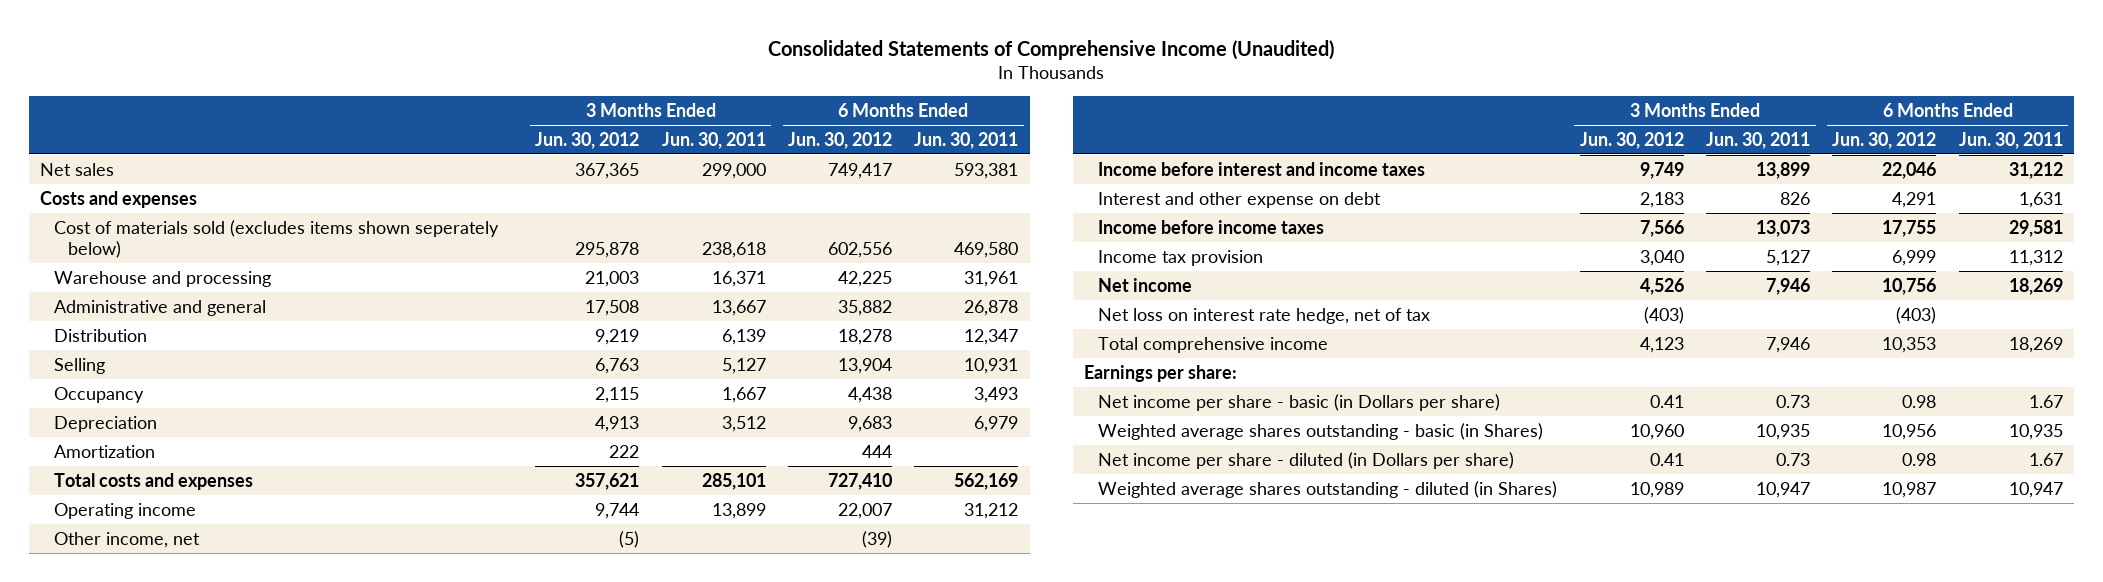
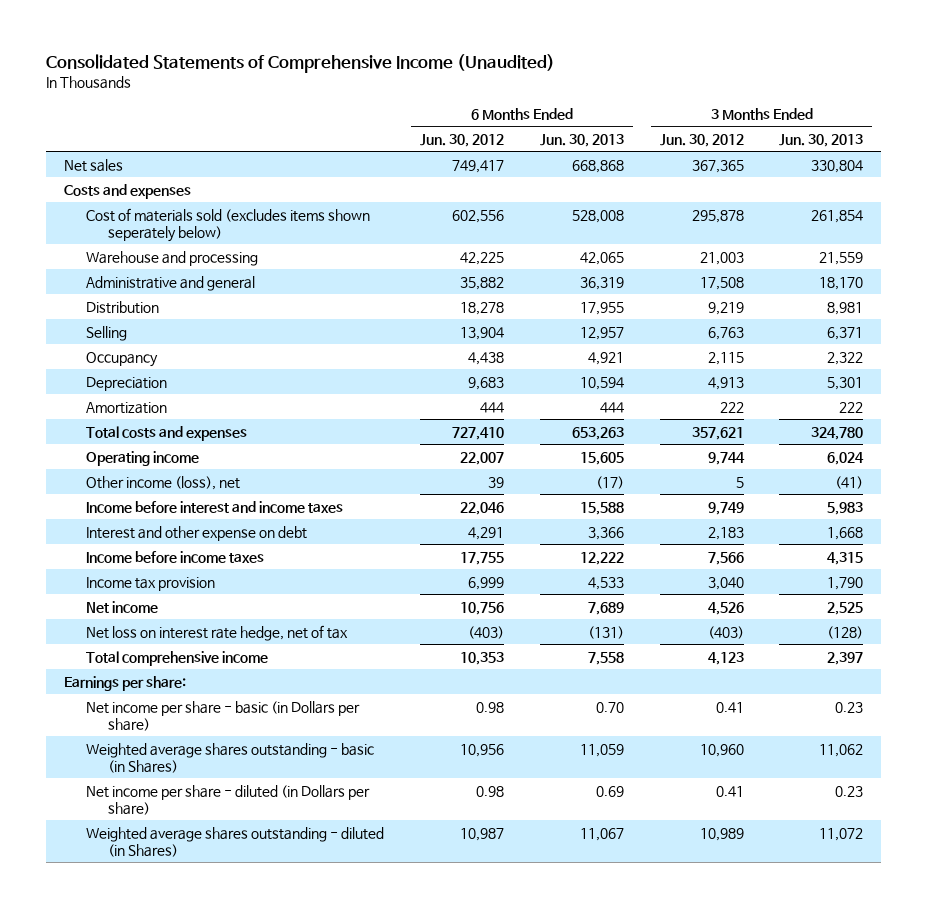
- | 3 Months Ended Jun. 30, 2012 | 3 Months Ended Jun. 30, 2011 | 6 Months Ended Jun. 30, 2012 | 6 Months Ended Jun. 30, 2011
+ | 6 Months Ended Jun. 30, 2012 | 6 Months Ended Jun. 30, 2013 | 3 Months Ended Jun. 30, 2012 | 3 Months Ended Jun. 30, 2013
- Other income, net | (5) | | (39) |
+ Other income (loss), net | 39 | (17) | 5 | (41)

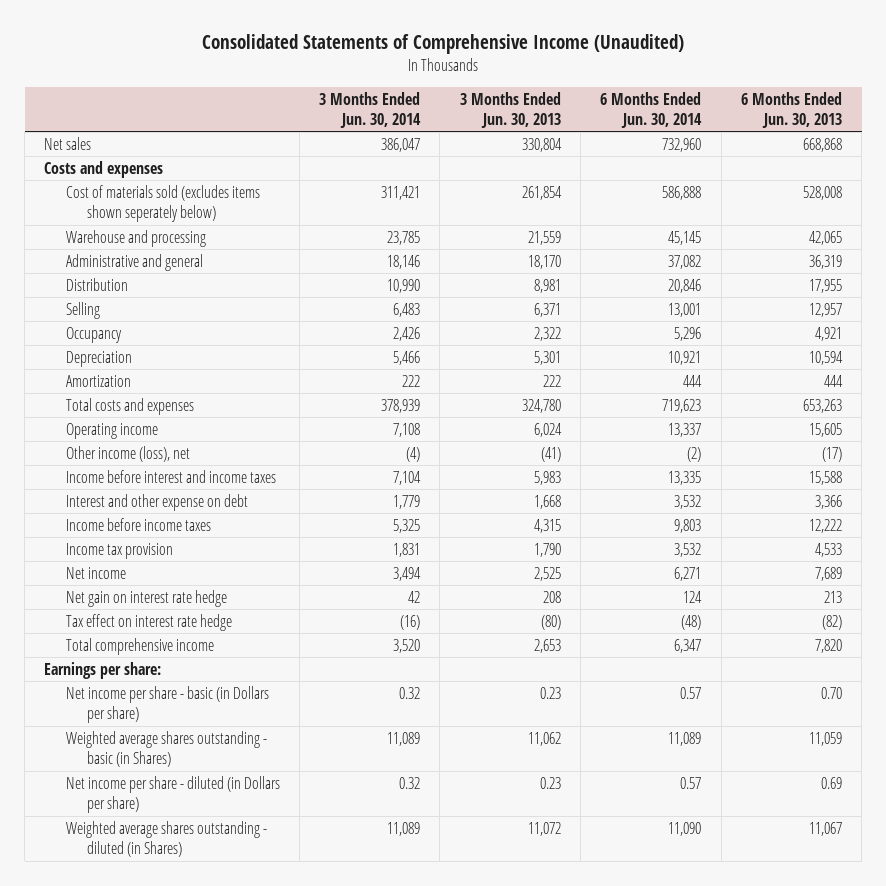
- | 6 Months Ended Jun. 30, 2012 | 6 Months Ended Jun. 30, 2013 | 3 Months Ended Jun. 30, 2012 | 3 Months Ended Jun. 30, 2013
+ | 3 Months Ended Jun. 30, 2014 | 3 Months Ended Jun. 30, 2013 | 6 Months Ended Jun. 30, 2014 | 6 Months Ended Jun. 30, 2013
- Net loss on interest rate hedge, net of tax | (403) | (131) | (403) | (128)
- Total comprehensive income | 10,353 | 7,558 | 4,123 | 2,397
+ Net gain on interest rate hedge | 42 | 208 | 124 | 213
+ Tax effect on interest rate hedge | (16) | (80) | (48) | (82)
+ Total comprehensive income | 3,520 | 2,653 | 6,347 | 7,820

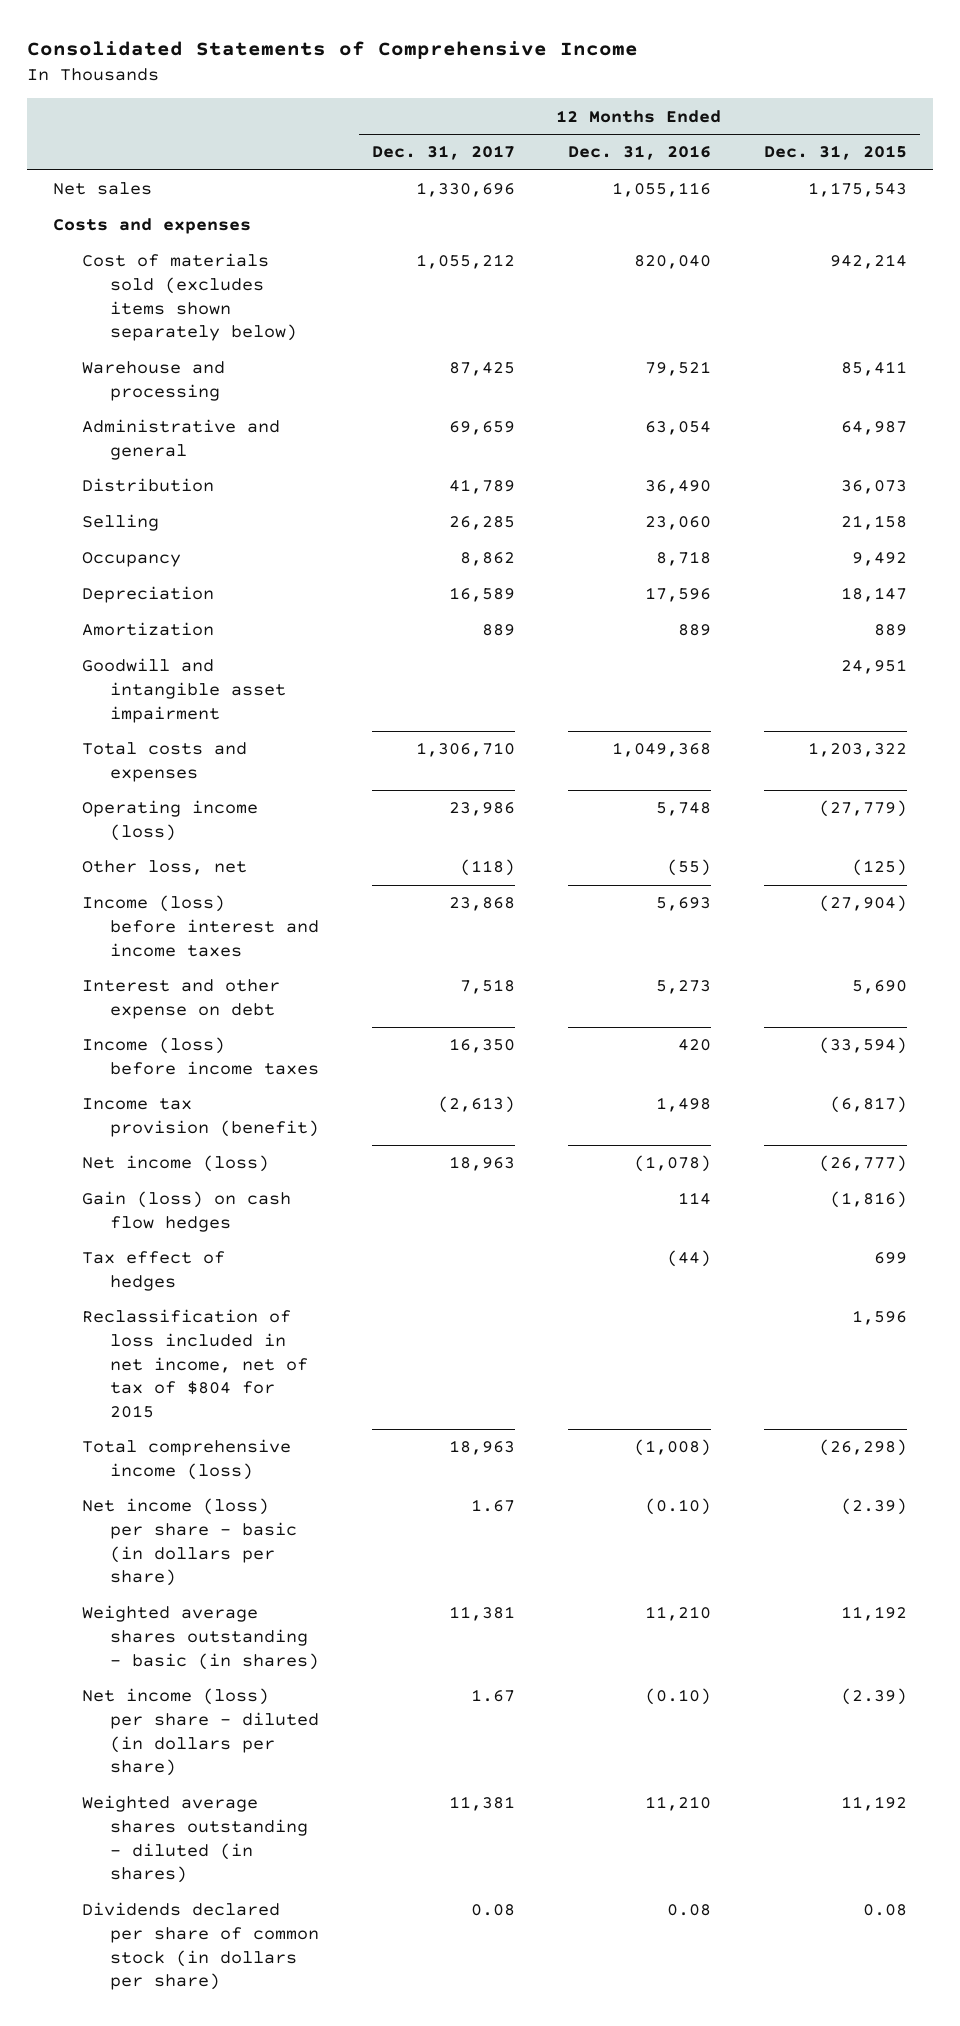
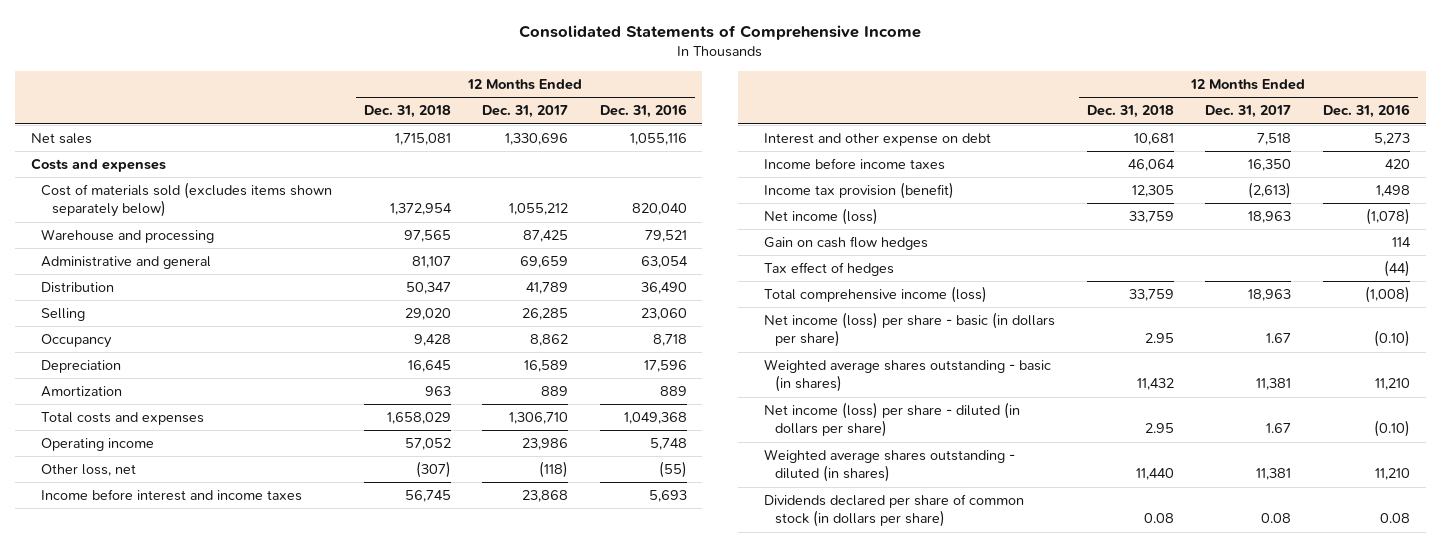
- | 12 Months Ended Dec. 31, 2017 | 12 Months Ended Dec. 31, 2016 | 12 Months Ended Dec. 31, 2015
+ | 12 Months Ended Dec. 31, 2018 | 12 Months Ended Dec. 31, 2017 | 12 Months Ended Dec. 31, 2016
- Goodwill and intangible asset impairment | | | 24,951
- Operating income (loss) | 23,986 | 5,748 | (27,779)
+ Operating income | 57,052 | 23,986 | 5,748
- Income (loss) before interest and income taxes | 23,868 | 5,693 | (27,904)
+ Income before interest and income taxes | 56,745 | 23,868 | 5,693
- Income (loss) before income taxes | 16,350 | 420 | (33,594)
+ Income before income taxes | 46,064 | 16,350 | 420
- Gain (loss) on cash flow hedges | | 114 | (1,816)
+ Gain on cash flow hedges | | | 114
- Reclassification of loss included in net income, net of tax of $804 for 2015 | | | 1,596

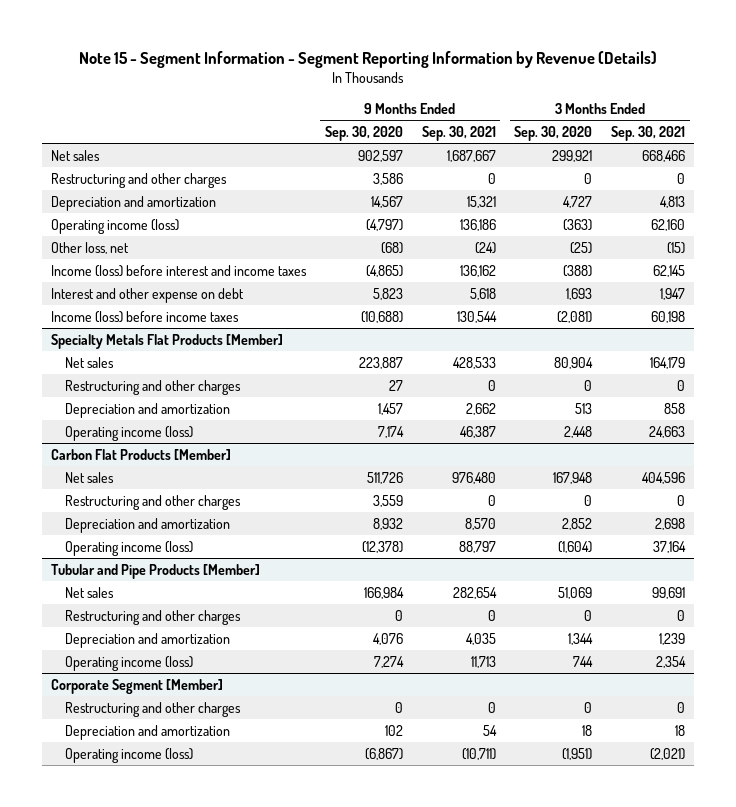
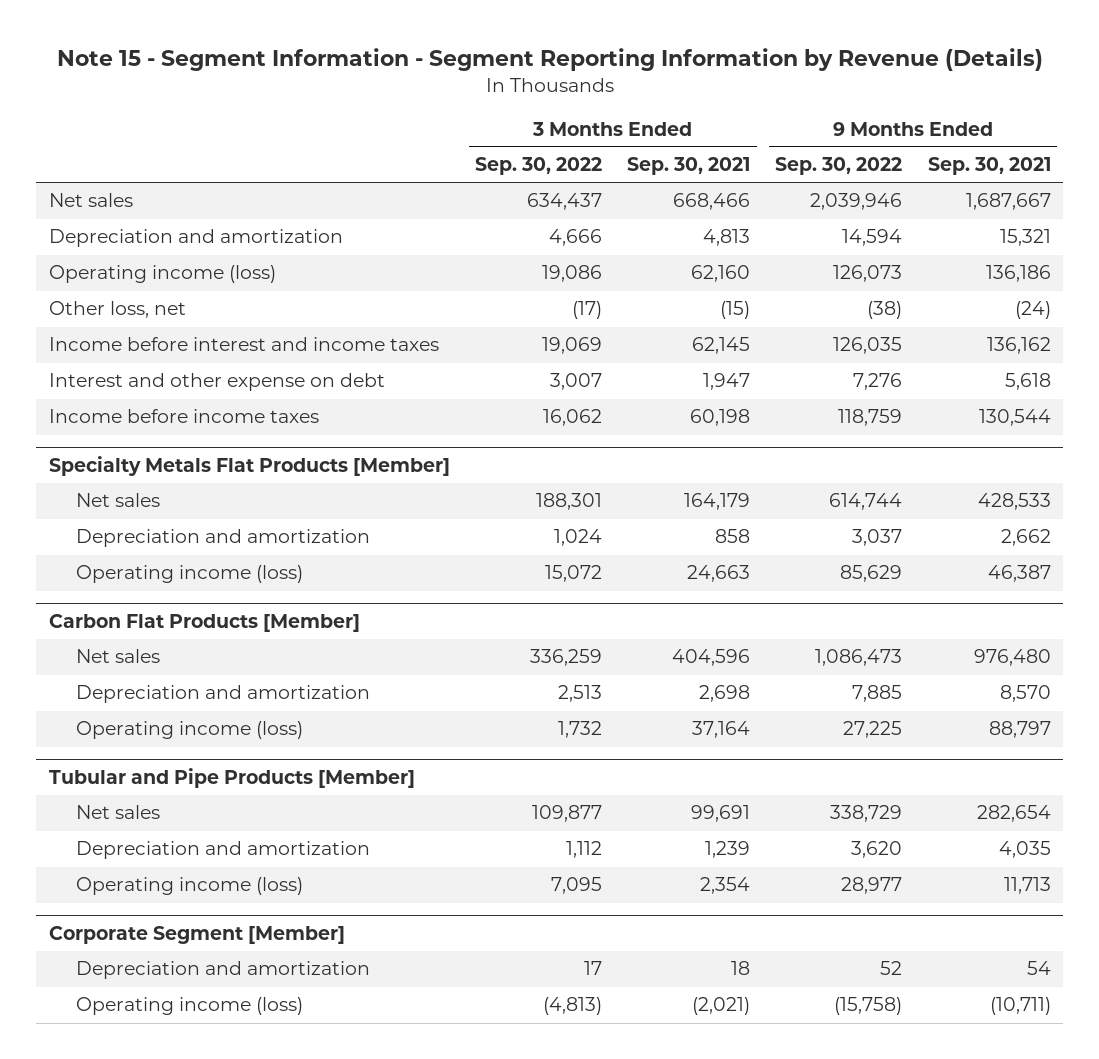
- | 9 Months Ended Sep. 30, 2020 | 9 Months Ended Sep. 30, 2021 | 3 Months Ended Sep. 30, 2020 | 3 Months Ended Sep. 30, 2021
+ | 3 Months Ended Sep. 30, 2022 | 3 Months Ended Sep. 30, 2021 | 9 Months Ended Sep. 30, 2022 | 9 Months Ended Sep. 30, 2021
- Restructuring and other charges | 3,586 | 0 | 0 | 0
- Income (loss) before interest and income taxes | (4,865) | 136,162 | (388) | 62,145
+ Income before interest and income taxes | 19,069 | 62,145 | 126,035 | 136,162
- Income (loss) before income taxes | (10,688) | 130,544 | (2,081) | 60,198
+ Income before income taxes | 16,062 | 60,198 | 118,759 | 130,544
@ Specialty Metals Flat Products [Member]
- Restructuring and other charges | 27 | 0 | 0 | 0
@ Carbon Flat Products [Member]
- Restructuring and other charges | 3,559 | 0 | 0 | 0
@ Tubular and Pipe Products [Member]
- Restructuring and other charges | 0 | 0 | 0 | 0
@ Corporate Segment [Member]
- Restructuring and other charges | 0 | 0 | 0 | 0

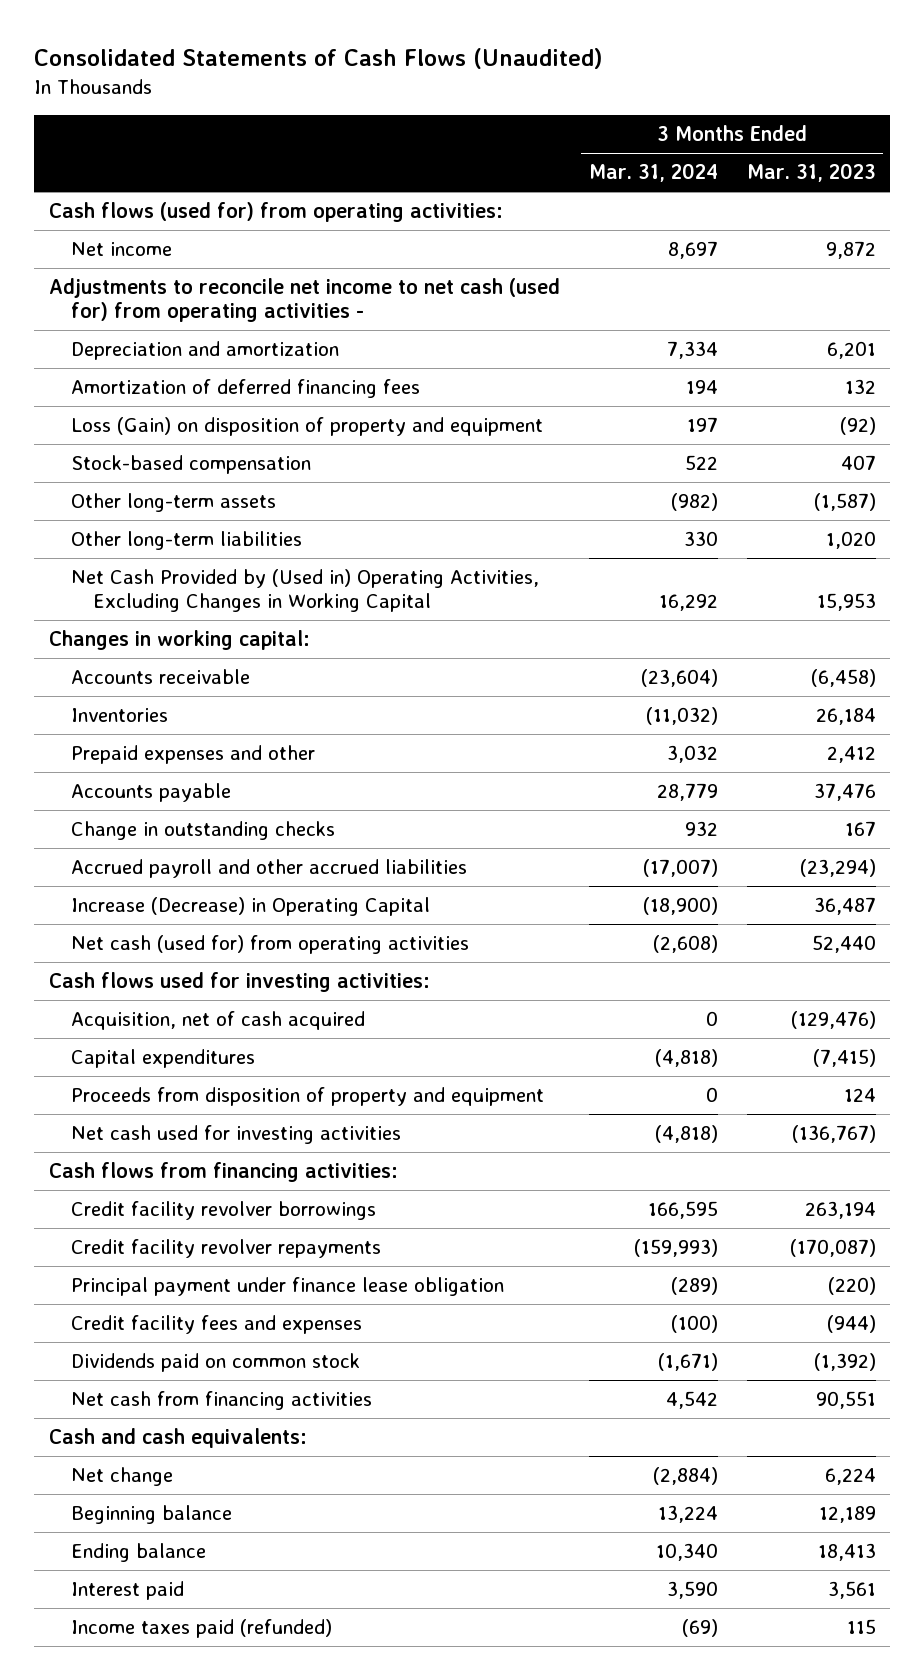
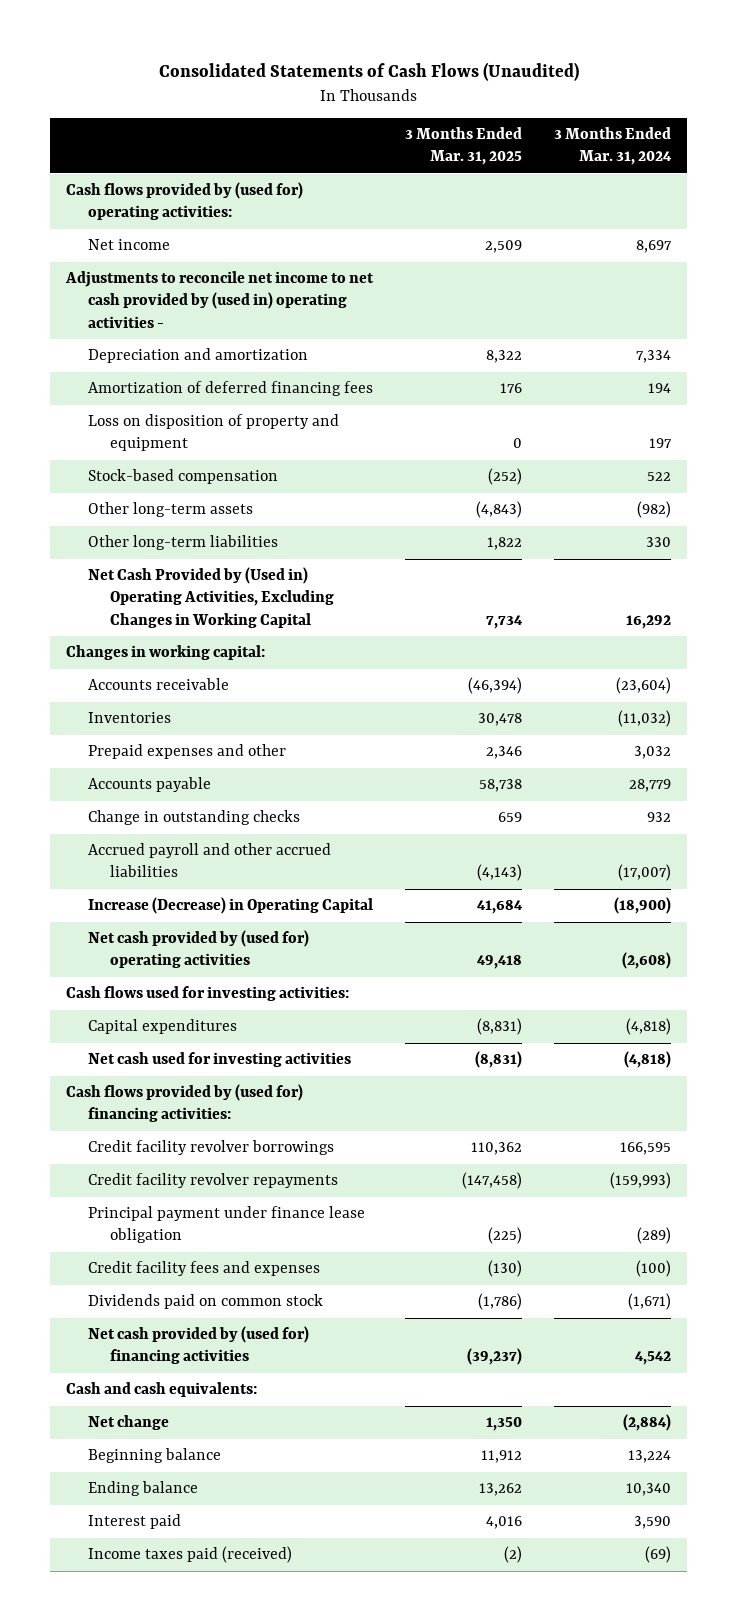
- | 3 Months Ended Mar. 31, 2024 | 3 Months Ended Mar. 31, 2023
+ | 3 Months Ended Mar. 31, 2025 | 3 Months Ended Mar. 31, 2024
- Cash flows (used for) from operating activities:
+ Cash flows provided by (used for) operating activities:
- Adjustments to reconcile net income to net cash (used for) from operating activities -
+ Adjustments to reconcile net income to net cash provided by (used in) operating activities -
- Loss (Gain) on disposition of property and equipment | 197 | (92)
+ Loss on disposition of property and equipment | 0 | 197
- Net cash (used for) from operating activities | (2,608) | 52,440
+ Net cash provided by (used for) operating activities | 49,418 | (2,608)
- Acquisition, net of cash acquired | 0 | (129,476)
- Proceeds from disposition of property and equipment | 0 | 124
- Cash flows from financing activities:
+ Cash flows provided by (used for) financing activities:
- Net cash from financing activities | 4,542 | 90,551
+ Net cash provided by (used for) financing activities | (39,237) | 4,542
- Income taxes paid (refunded) | (69) | 115
+ Income taxes paid (received) | (2) | (69)

